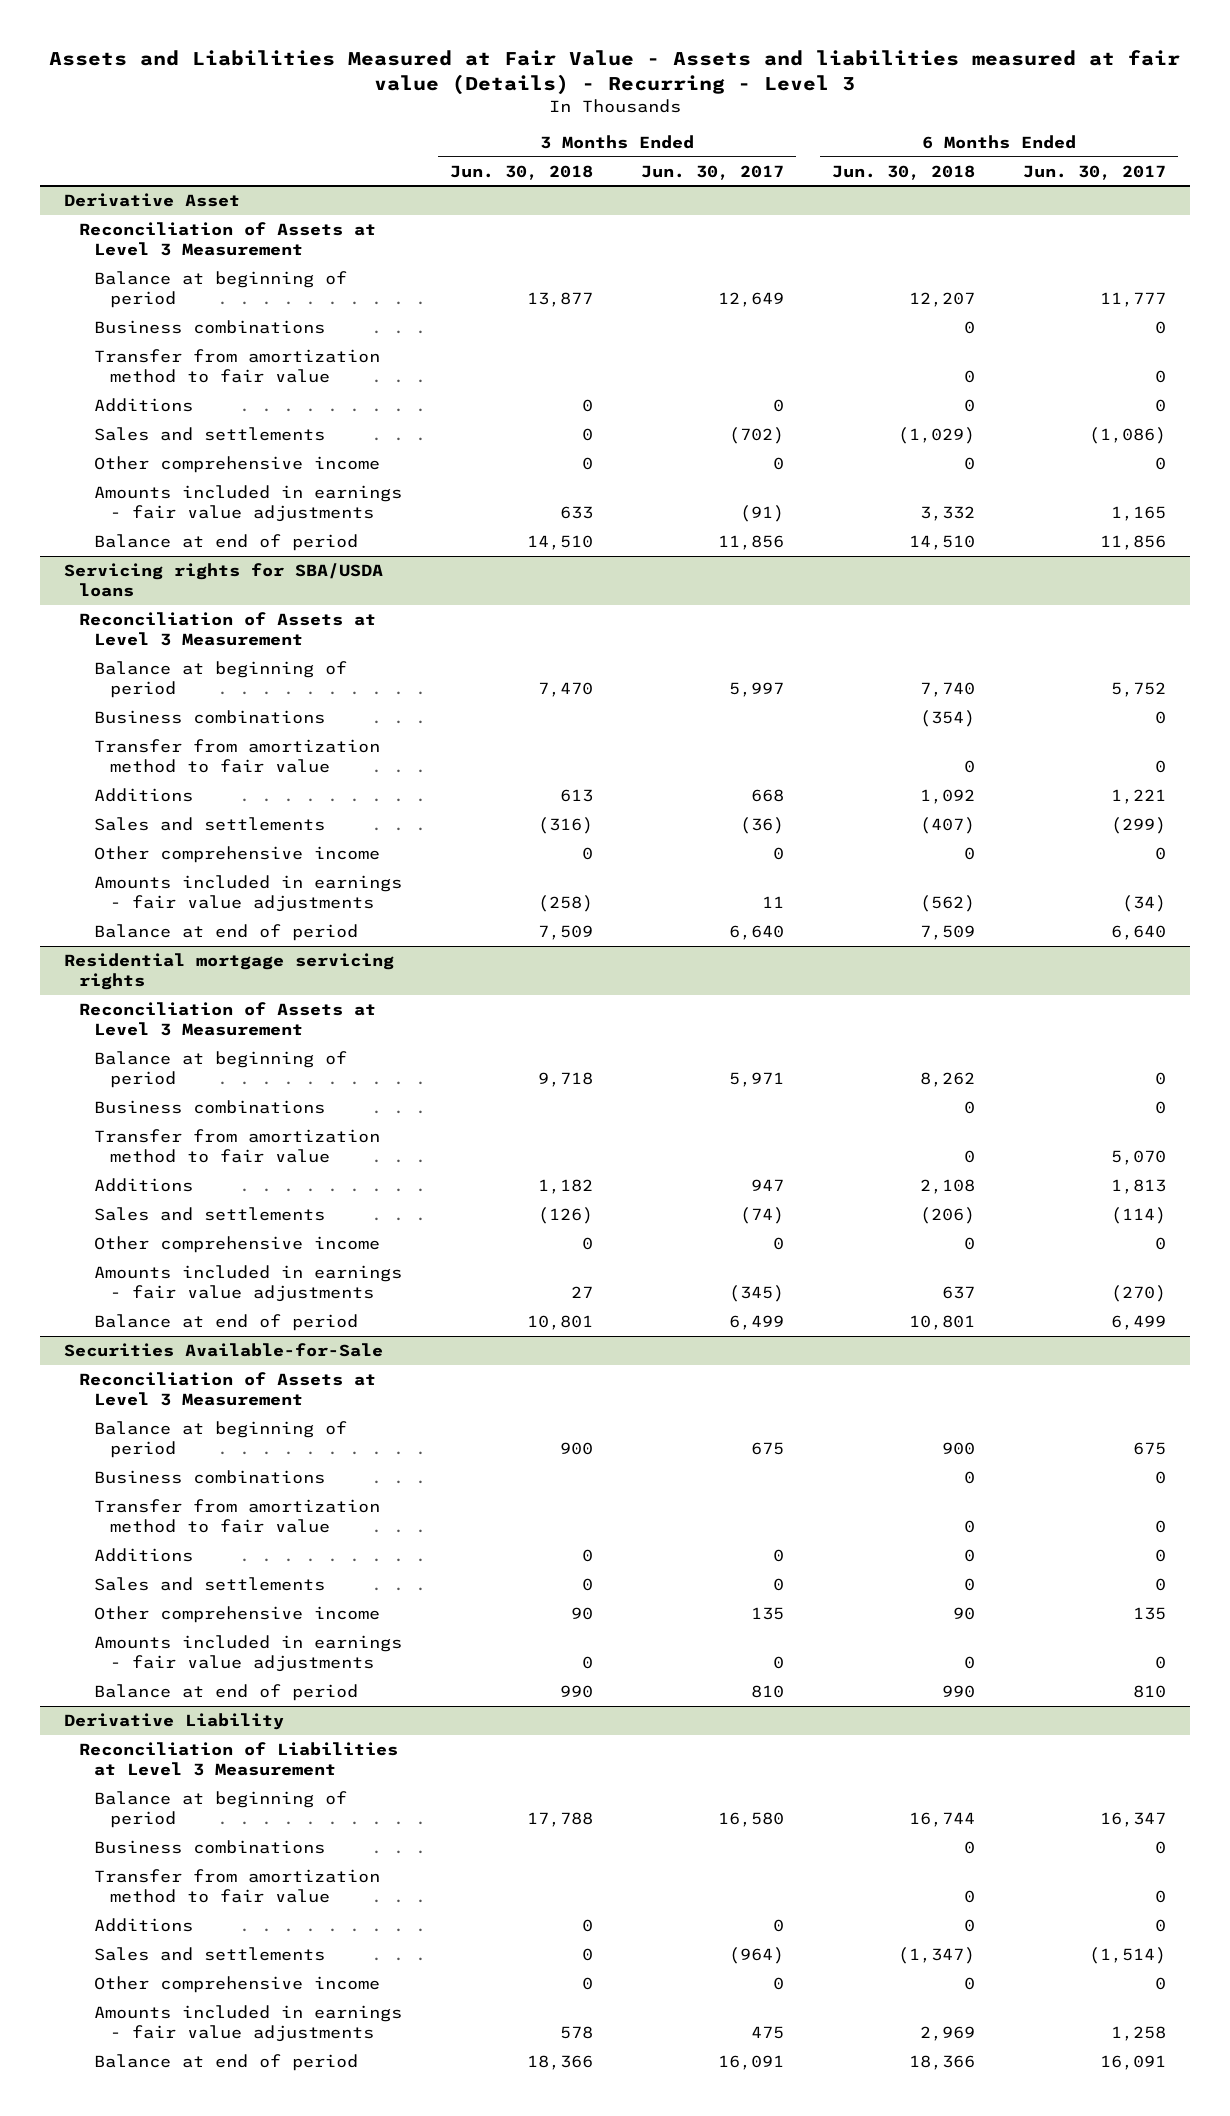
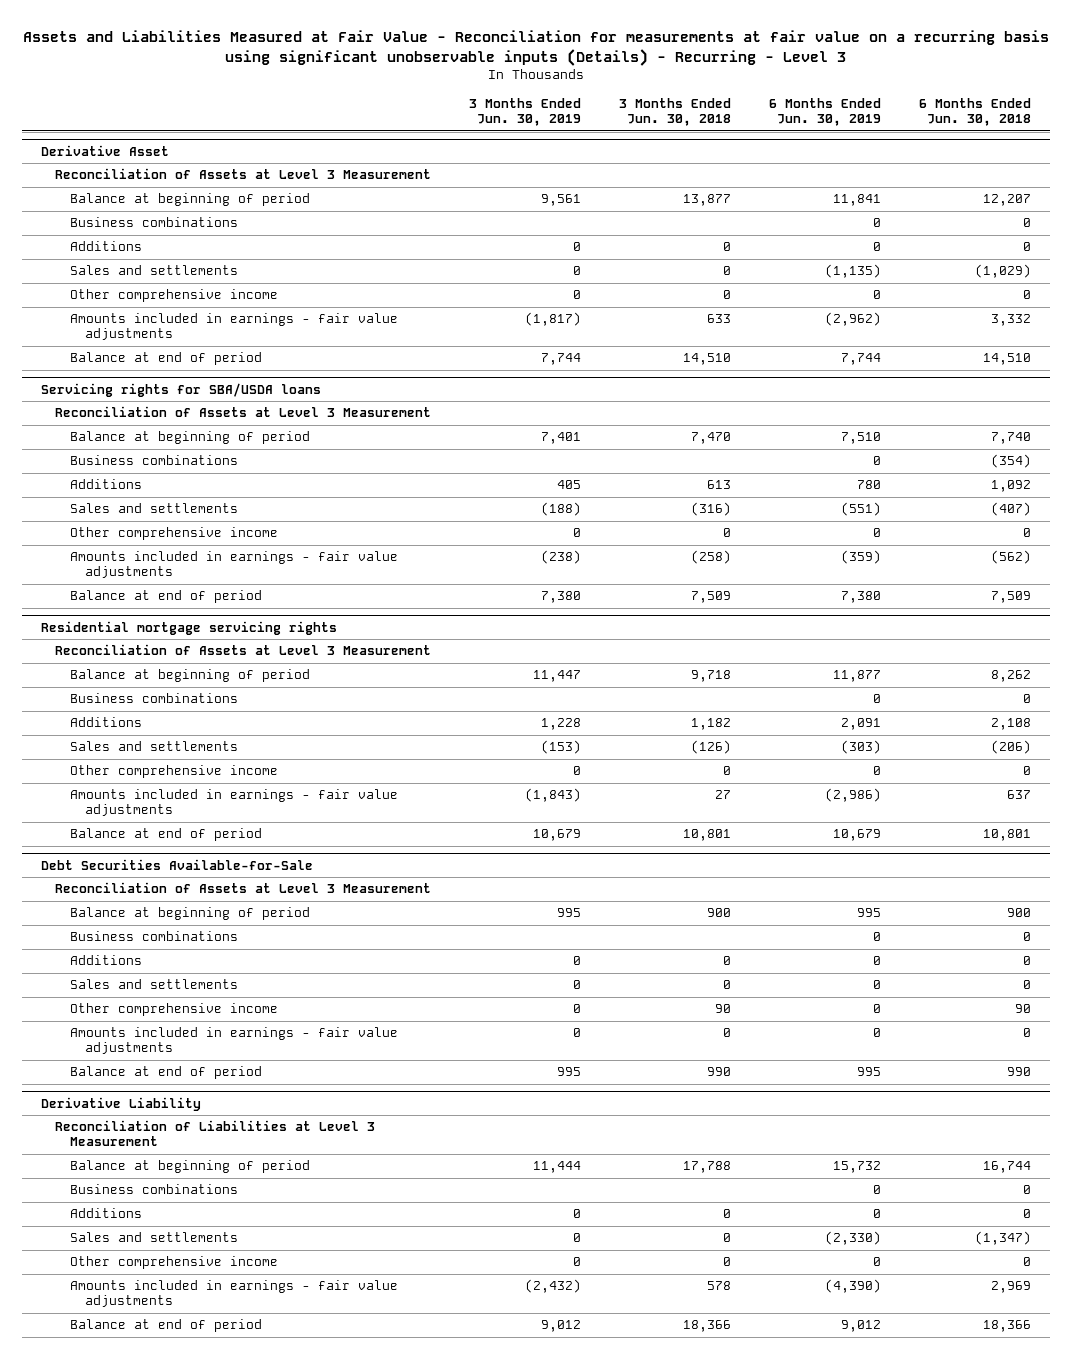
- Assets and Liabilities Measured at Fair Value - Assets and liabilities measured at fair value (Details) - Recurring - Level 3
+ Assets and Liabilities Measured at Fair Value - Reconciliation for measurements at fair value on a recurring basis using significant unobservable inputs (Details) - Recurring - Level 3
- | 3 Months Ended Jun. 30, 2018 | 3 Months Ended Jun. 30, 2017 | 6 Months Ended Jun. 30, 2018 | 6 Months Ended Jun. 30, 2017
+ | 3 Months Ended Jun. 30, 2019 | 3 Months Ended Jun. 30, 2018 | 6 Months Ended Jun. 30, 2019 | 6 Months Ended Jun. 30, 2018
@ Derivative Asset
- Transfer from amortization method to fair value | | | 0 | 0
@ Servicing rights for SBA/USDA loans
- Transfer from amortization method to fair value | | | 0 | 0
@ Residential mortgage servicing rights
- Transfer from amortization method to fair value | | | 0 | 5,070
- Securities Available-for-Sale
+ Debt Securities Available-for-Sale
- Transfer from amortization method to fair value | | | 0 | 0
@ Derivative Liability
- Transfer from amortization method to fair value | | | 0 | 0

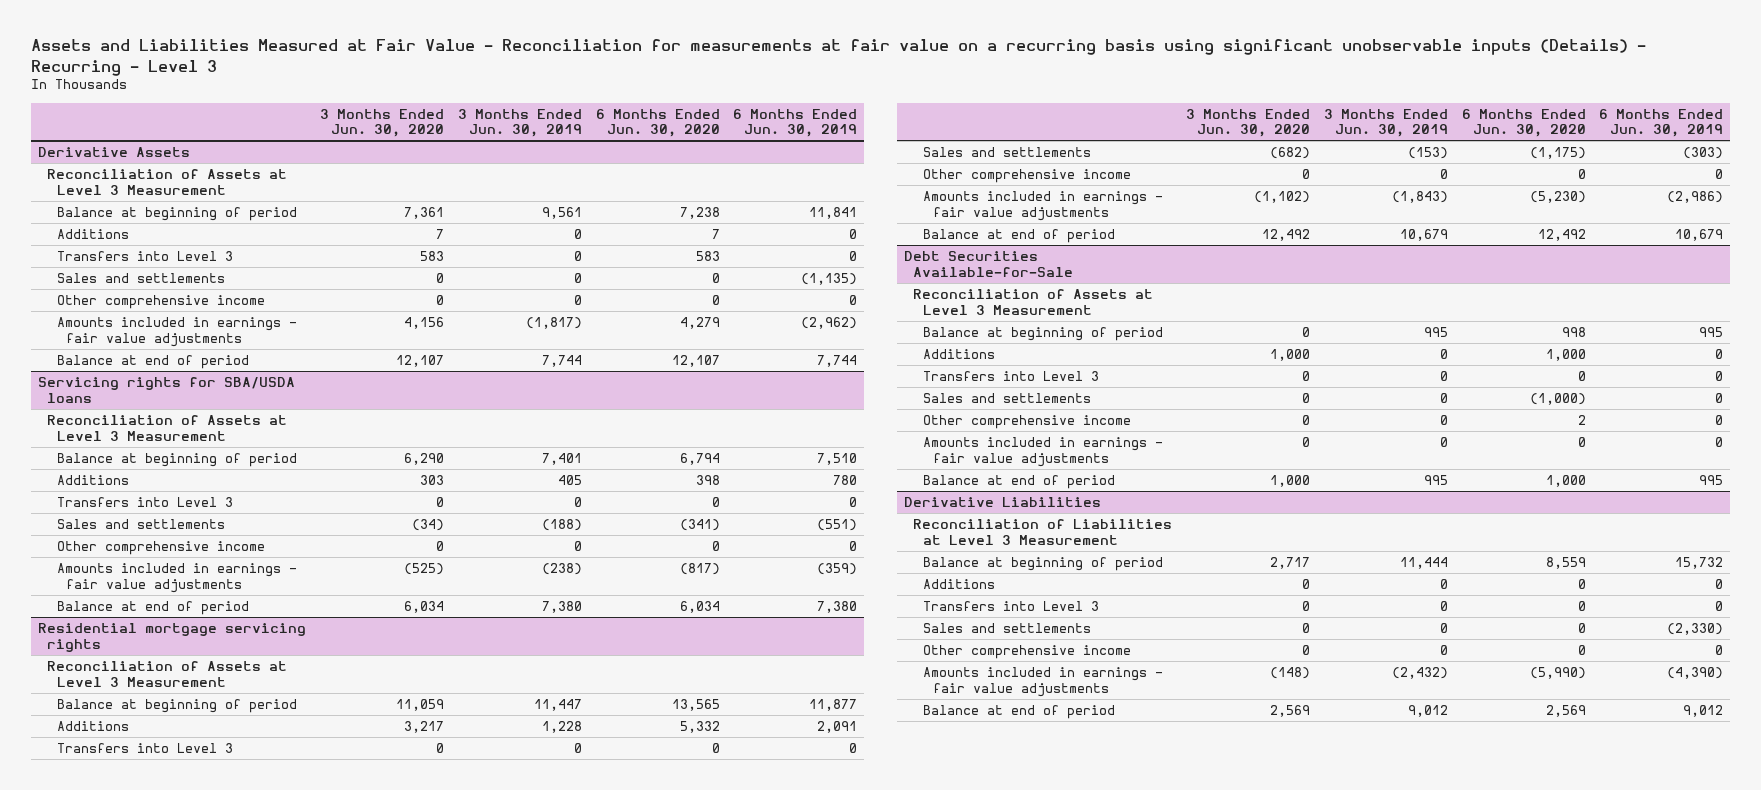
- | 3 Months Ended Jun. 30, 2019 | 3 Months Ended Jun. 30, 2018 | 6 Months Ended Jun. 30, 2019 | 6 Months Ended Jun. 30, 2018
+ | 3 Months Ended Jun. 30, 2020 | 3 Months Ended Jun. 30, 2019 | 6 Months Ended Jun. 30, 2020 | 6 Months Ended Jun. 30, 2019
- Derivative Asset
+ Derivative Assets
- Business combinations | | | 0 | 0
+ Transfers into Level 3 | 583 | 0 | 583 | 0
@ Servicing rights for SBA/USDA loans
- Business combinations | | | 0 | (354)
+ Transfers into Level 3 | 0 | 0 | 0 | 0
@ Residential mortgage servicing rights
- Business combinations | | | 0 | 0
+ Transfers into Level 3 | 0 | 0 | 0 | 0
@ Debt Securities Available-for-Sale
- Business combinations | | | 0 | 0
+ Transfers into Level 3 | 0 | 0 | 0 | 0
- Derivative Liability
+ Derivative Liabilities
- Business combinations | | | 0 | 0
+ Transfers into Level 3 | 0 | 0 | 0 | 0

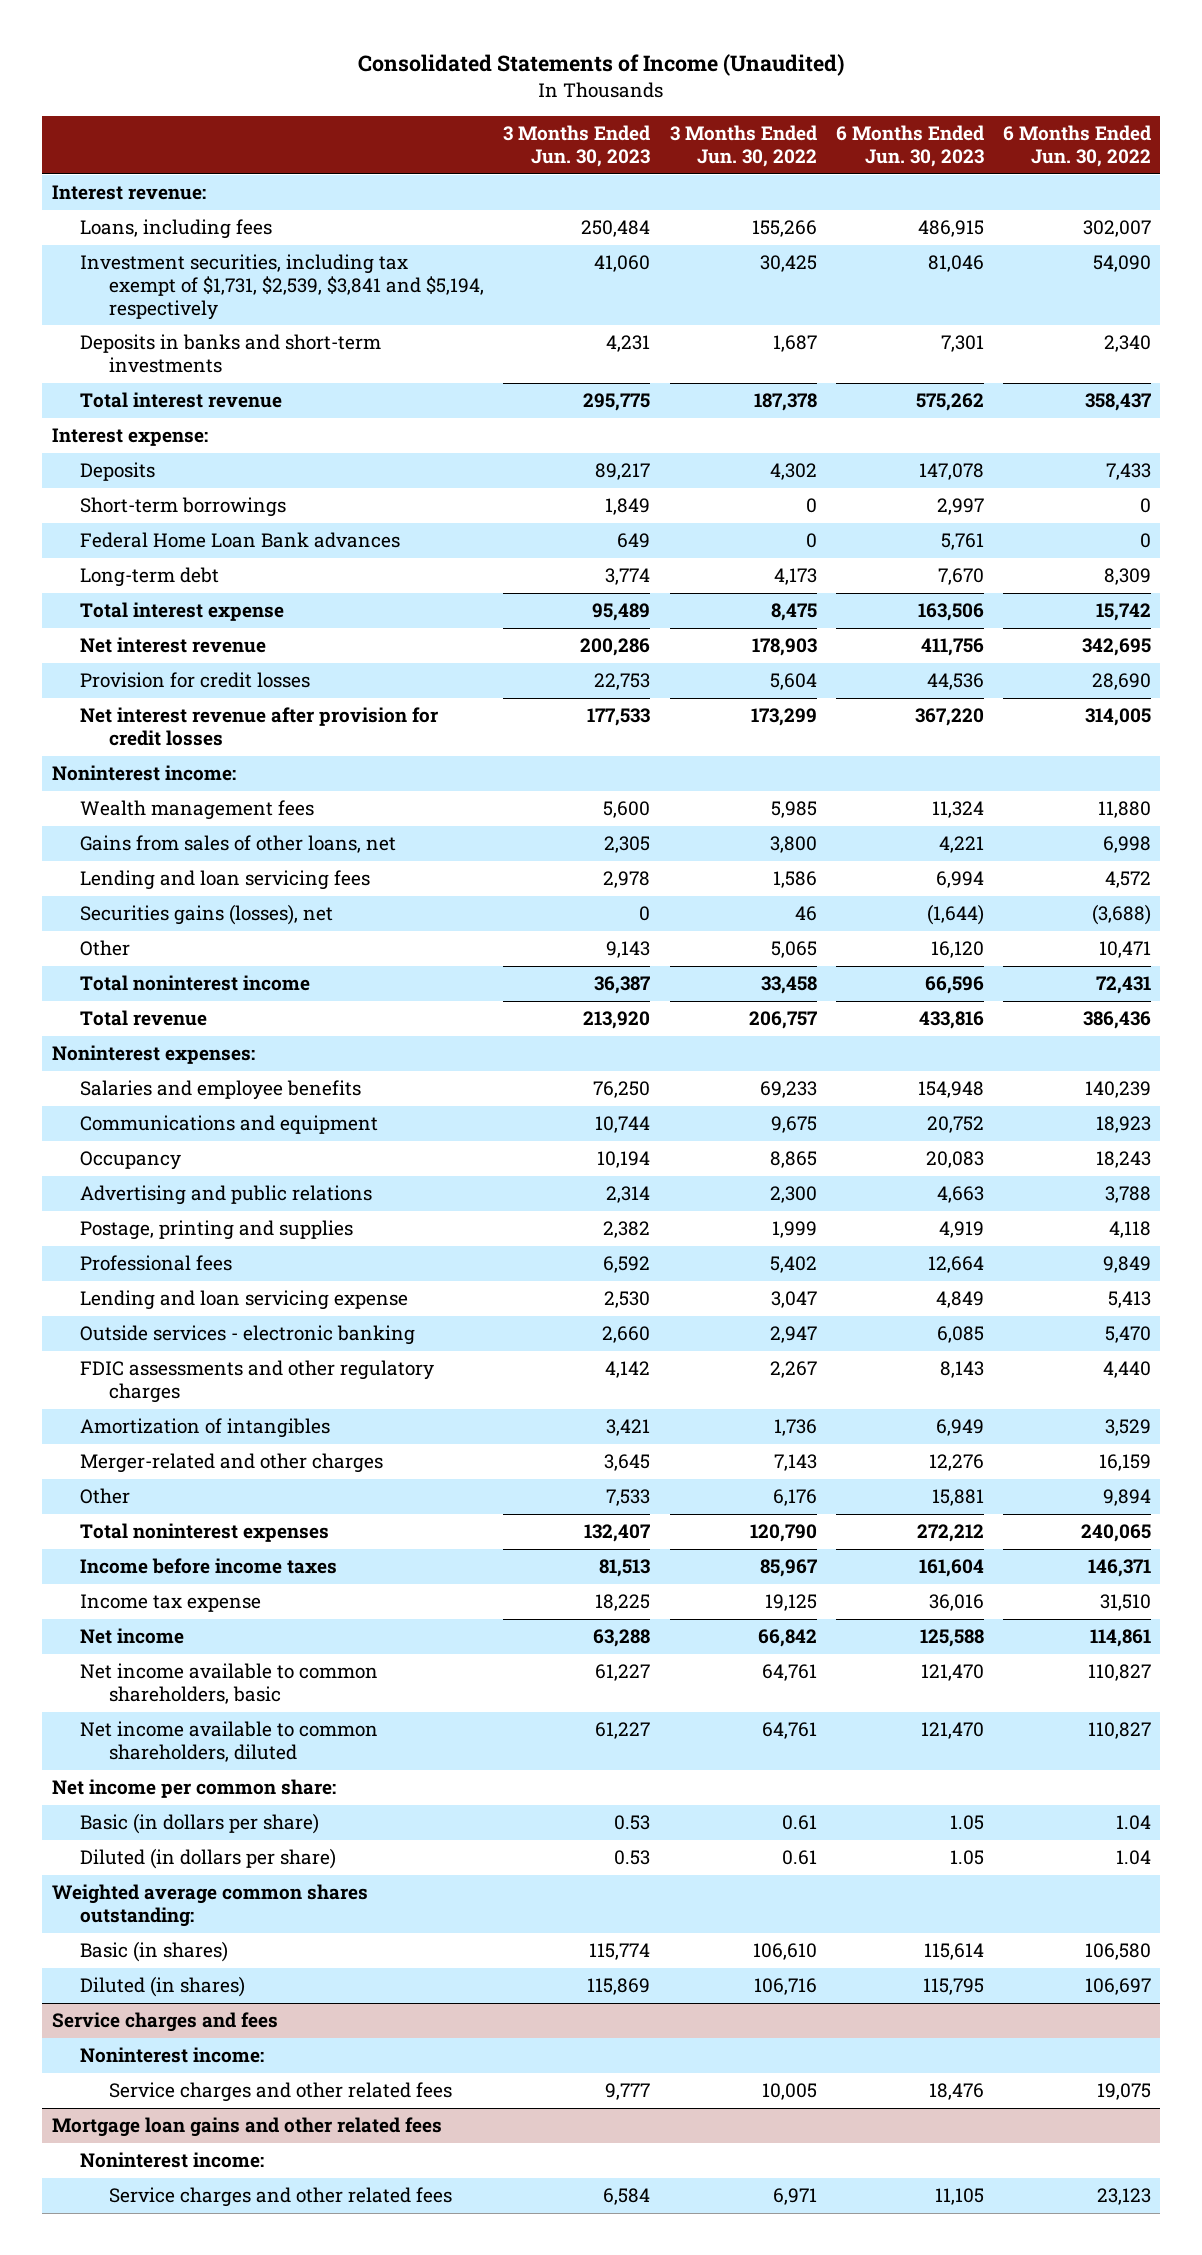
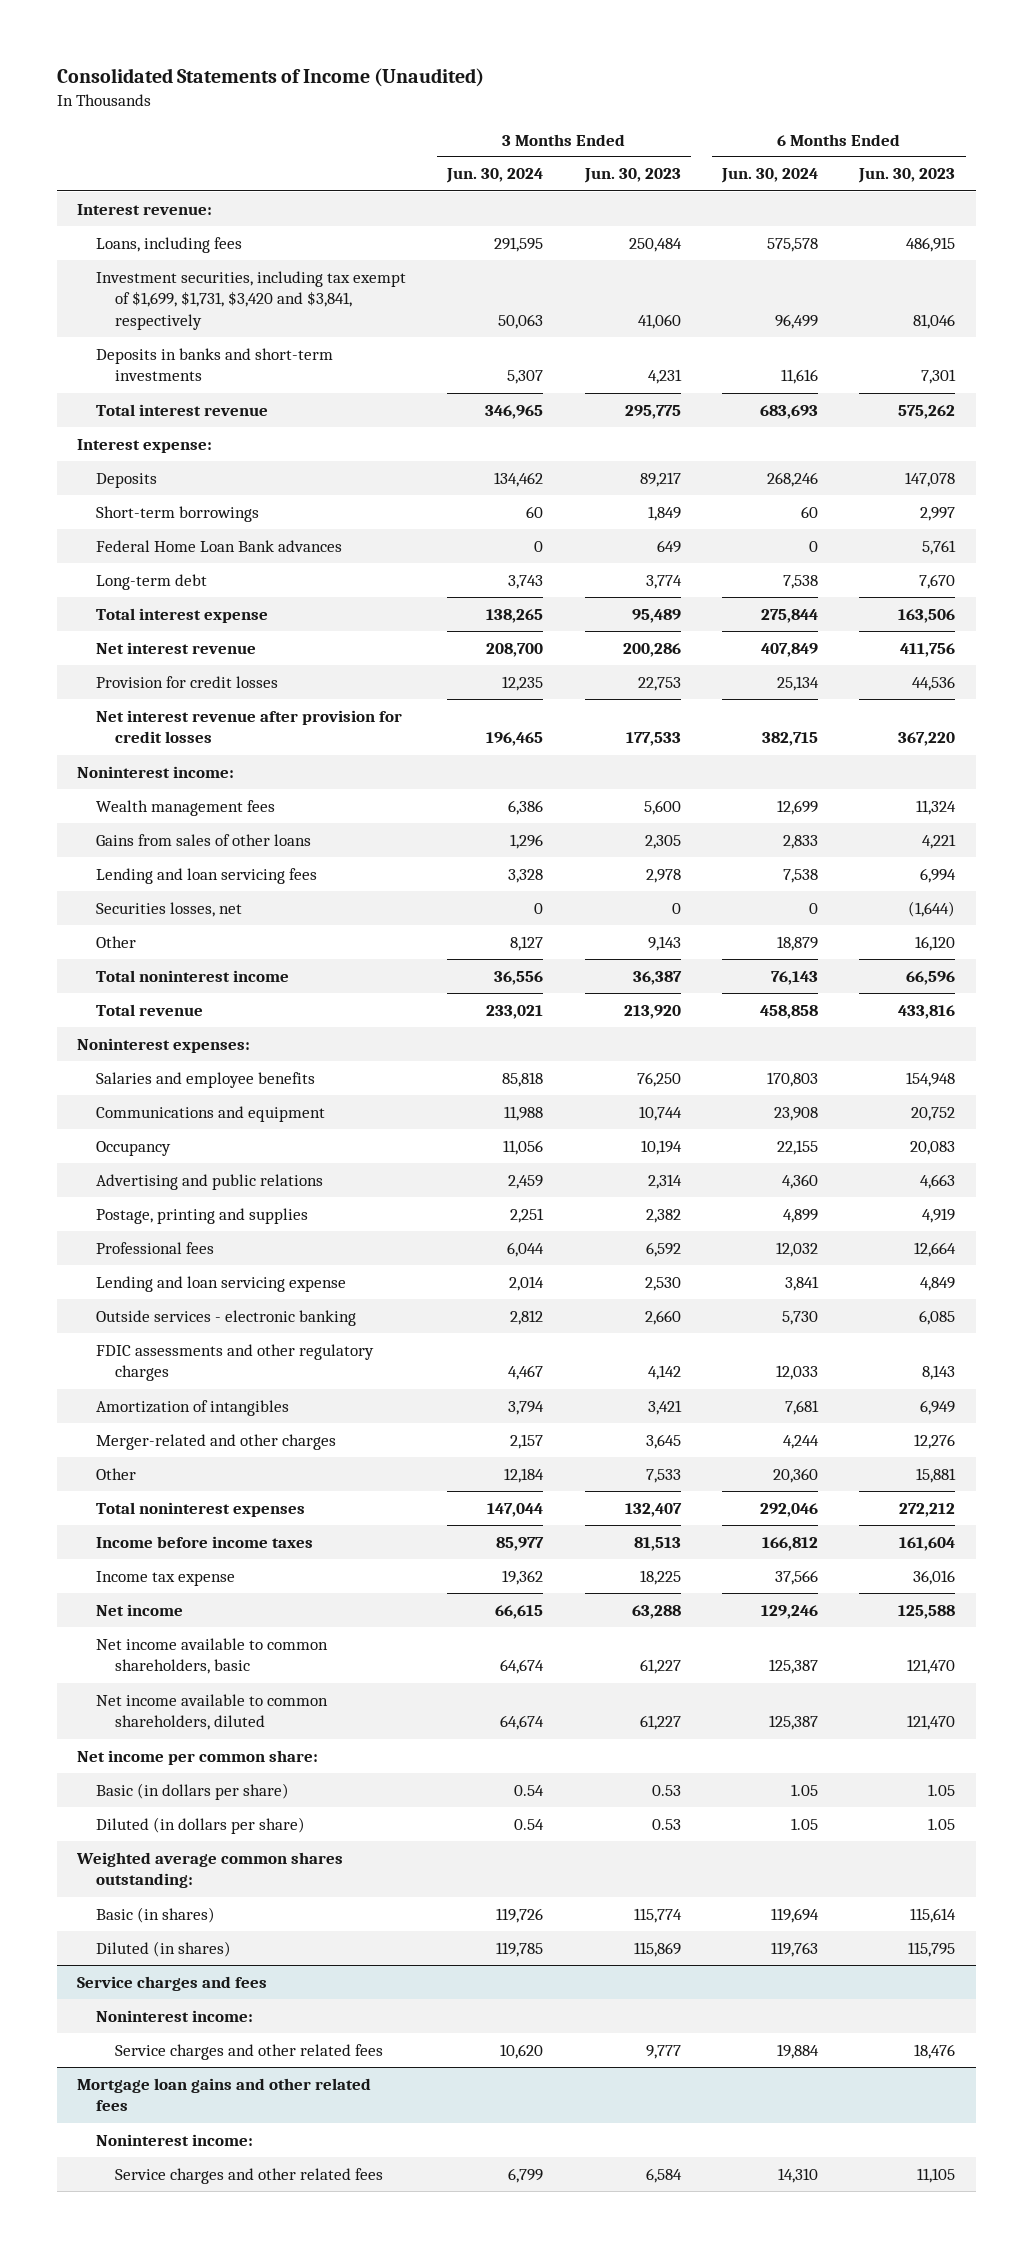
- | 3 Months Ended Jun. 30, 2023 | 3 Months Ended Jun. 30, 2022 | 6 Months Ended Jun. 30, 2023 | 6 Months Ended Jun. 30, 2022
+ | 3 Months Ended Jun. 30, 2024 | 3 Months Ended Jun. 30, 2023 | 6 Months Ended Jun. 30, 2024 | 6 Months Ended Jun. 30, 2023
- Investment securities, including tax exempt of $1,731, $2,539, $3,841 and $5,194, respectively | 41,060 | 30,425 | 81,046 | 54,090
+ Investment securities, including tax exempt of $1,699, $1,731, $3,420 and $3,841, respectively | 50,063 | 41,060 | 96,499 | 81,046
- Gains from sales of other loans, net | 2,305 | 3,800 | 4,221 | 6,998
+ Gains from sales of other loans | 1,296 | 2,305 | 2,833 | 4,221
- Securities gains (losses), net | 0 | 46 | (1,644) | (3,688)
+ Securities losses, net | 0 | 0 | 0 | (1,644)

